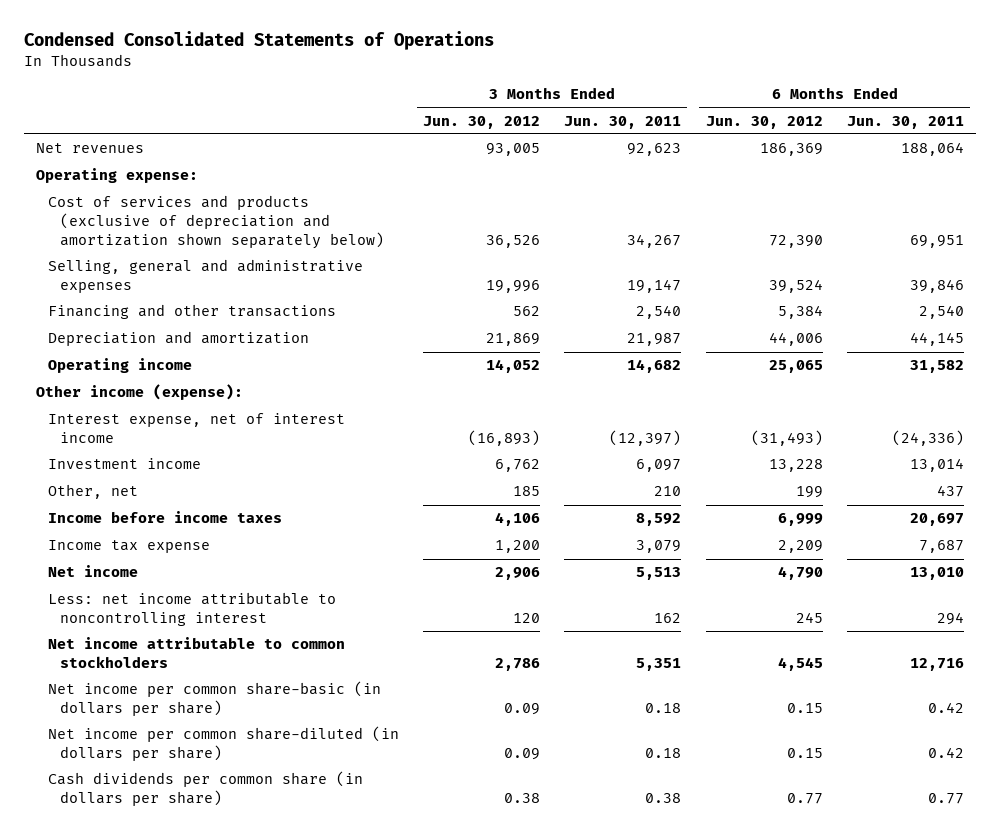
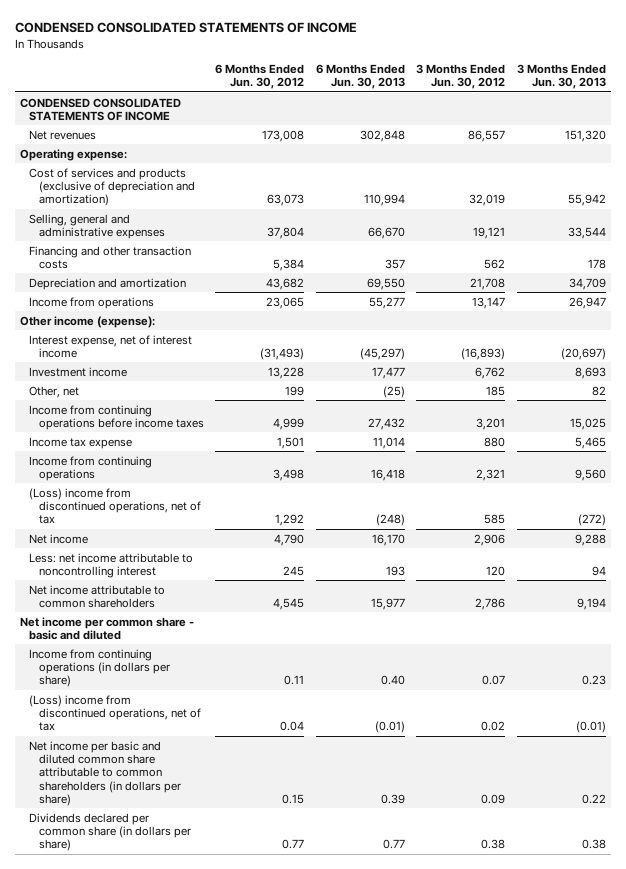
- Condensed Consolidated Statements of Operations
+ CONDENSED CONSOLIDATED STATEMENTS OF INCOME
- | 3 Months Ended Jun. 30, 2012 | 3 Months Ended Jun. 30, 2011 | 6 Months Ended Jun. 30, 2012 | 6 Months Ended Jun. 30, 2011
+ | 6 Months Ended Jun. 30, 2012 | 6 Months Ended Jun. 30, 2013 | 3 Months Ended Jun. 30, 2012 | 3 Months Ended Jun. 30, 2013
- Net revenues | 93,005 | 92,623 | 186,369 | 188,064
+ CONDENSED CONSOLIDATED STATEMENTS OF INCOME
+ Net revenues | 173,008 | 302,848 | 86,557 | 151,320
- Cost of services and products (exclusive of depreciation and amortization shown separately below) | 36,526 | 34,267 | 72,390 | 69,951
- Selling, general and administrative expenses | 19,996 | 19,147 | 39,524 | 39,846
- Financing and other transactions | 562 | 2,540 | 5,384 | 2,540
- Depreciation and amortization | 21,869 | 21,987 | 44,006 | 44,145
- Operating income | 14,052 | 14,682 | 25,065 | 31,582
+ Cost of services and products (exclusive of depreciation and amortization) | 63,073 | 110,994 | 32,019 | 55,942
+ Selling, general and administrative expenses | 37,804 | 66,670 | 19,121 | 33,544
+ Financing and other transaction costs | 5,384 | 357 | 562 | 178
+ Depreciation and amortization | 43,682 | 69,550 | 21,708 | 34,709
+ Income from operations | 23,065 | 55,277 | 13,147 | 26,947
- Income before income taxes | 4,106 | 8,592 | 6,999 | 20,697
- Income tax expense | 1,200 | 3,079 | 2,209 | 7,687
+ Income from continuing operations before income taxes | 4,999 | 27,432 | 3,201 | 15,025
+ Income tax expense | 1,501 | 11,014 | 880 | 5,465
+ Income from continuing operations | 3,498 | 16,418 | 2,321 | 9,560
+ (Loss) income from discontinued operations, net of tax | 1,292 | (248) | 585 | (272)
- Net income attributable to common stockholders | 2,786 | 5,351 | 4,545 | 12,716
- Net income per common share-basic (in dollars per share) | 0.09 | 0.18 | 0.15 | 0.42
- Net income per common share-diluted (in dollars per share) | 0.09 | 0.18 | 0.15 | 0.42
- Cash dividends per common share (in dollars per share) | 0.38 | 0.38 | 0.77 | 0.77
+ Net income attributable to common shareholders | 4,545 | 15,977 | 2,786 | 9,194
+ Net income per common share - basic and diluted
+ Income from continuing operations (in dollars per share) | 0.11 | 0.40 | 0.07 | 0.23
+ (Loss) income from discontinued operations, net of tax | 0.04 | (0.01) | 0.02 | (0.01)
+ Net income per basic and diluted common share attributable to common shareholders (in dollars per share) | 0.15 | 0.39 | 0.09 | 0.22
+ Dividends declared per common share (in dollars per share) | 0.77 | 0.77 | 0.38 | 0.38

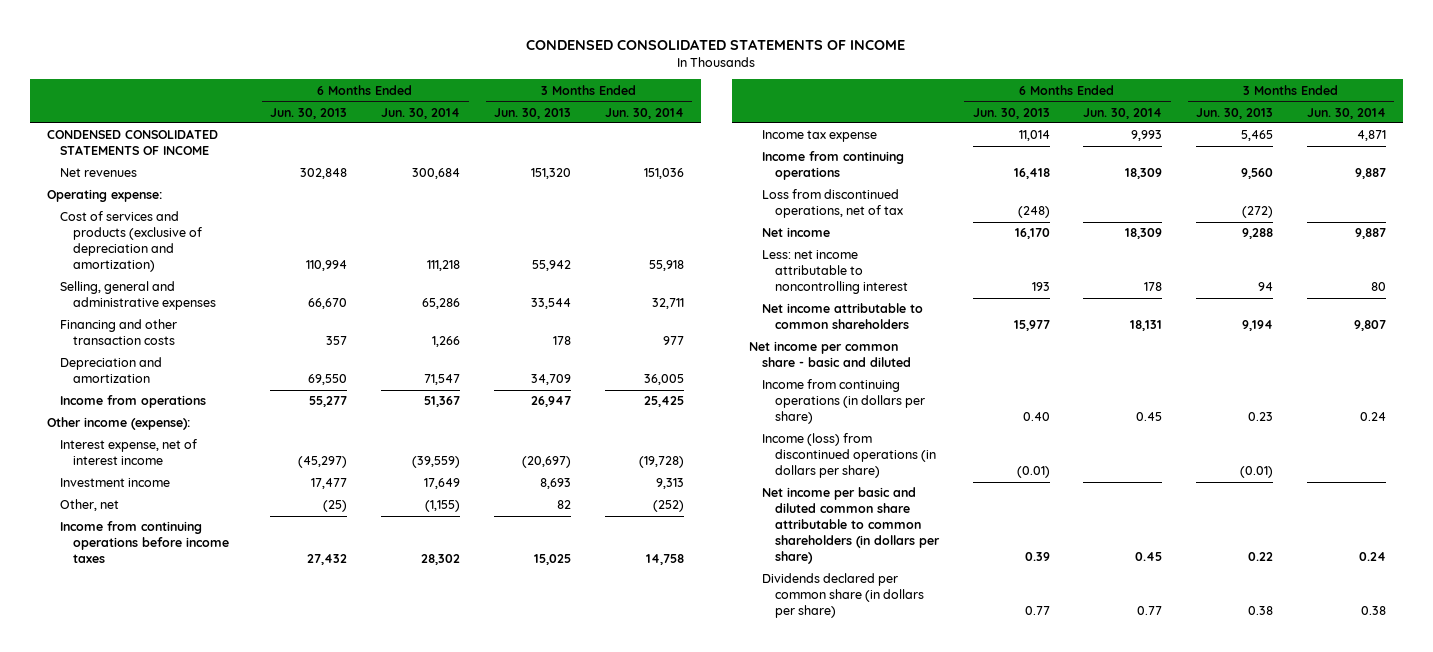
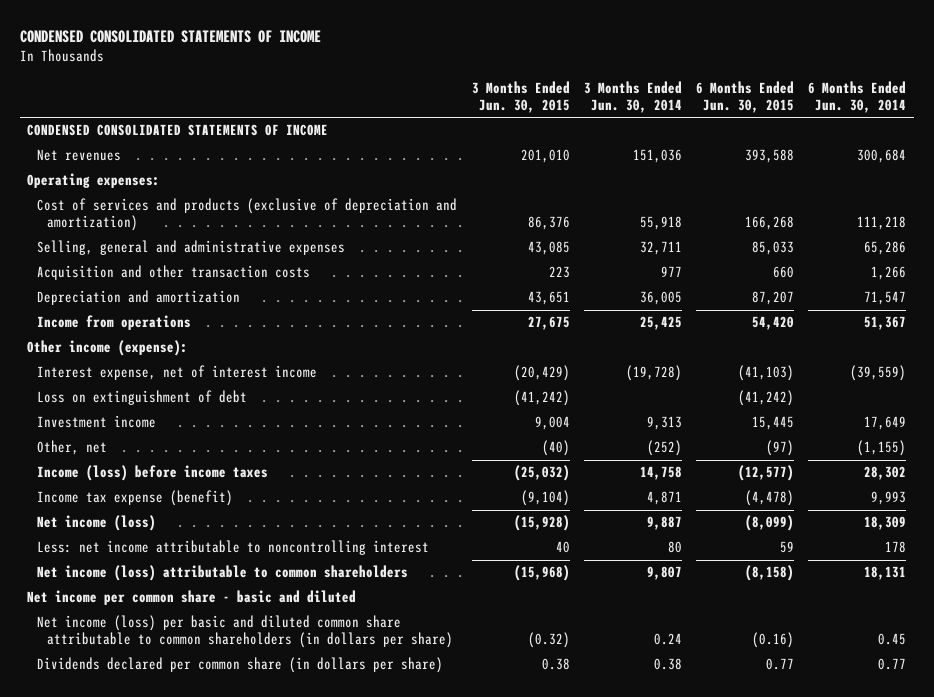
- | 6 Months Ended Jun. 30, 2013 | 6 Months Ended Jun. 30, 2014 | 3 Months Ended Jun. 30, 2013 | 3 Months Ended Jun. 30, 2014
+ | 3 Months Ended Jun. 30, 2015 | 3 Months Ended Jun. 30, 2014 | 6 Months Ended Jun. 30, 2015 | 6 Months Ended Jun. 30, 2014
- Operating expense:
+ Operating expenses:
- Financing and other transaction costs | 357 | 1,266 | 178 | 977
+ Acquisition and other transaction costs | 223 | 977 | 660 | 1,266
+ Loss on extinguishment of debt | (41,242) | | (41,242) |
- Income from continuing operations before income taxes | 27,432 | 28,302 | 15,025 | 14,758
- Income tax expense | 11,014 | 9,993 | 5,465 | 4,871
- Income from continuing operations | 16,418 | 18,309 | 9,560 | 9,887
- Loss from discontinued operations, net of tax | (248) | | (272) |
- Net income | 16,170 | 18,309 | 9,288 | 9,887
+ Income (loss) before income taxes | (25,032) | 14,758 | (12,577) | 28,302
+ Income tax expense (benefit) | (9,104) | 4,871 | (4,478) | 9,993
+ Net income (loss) | (15,928) | 9,887 | (8,099) | 18,309
- Net income attributable to common shareholders | 15,977 | 18,131 | 9,194 | 9,807
+ Net income (loss) attributable to common shareholders | (15,968) | 9,807 | (8,158) | 18,131
- Income from continuing operations (in dollars per share) | 0.40 | 0.45 | 0.23 | 0.24
- Income (loss) from discontinued operations (in dollars per share) | (0.01) | | (0.01) |
- Net income per basic and diluted common share attributable to common shareholders (in dollars per share) | 0.39 | 0.45 | 0.22 | 0.24
+ Net income (loss) per basic and diluted common share attributable to common shareholders (in dollars per share) | (0.32) | 0.24 | (0.16) | 0.45

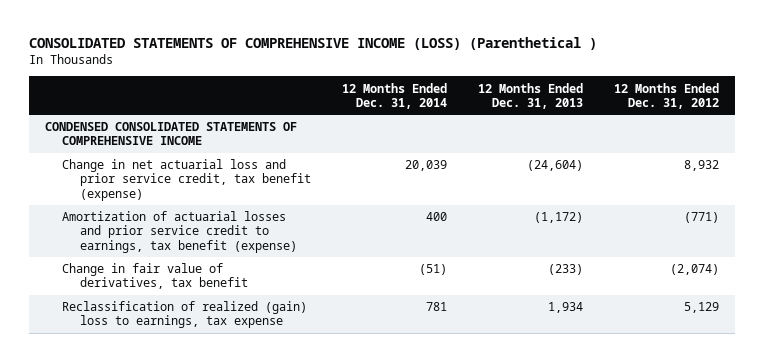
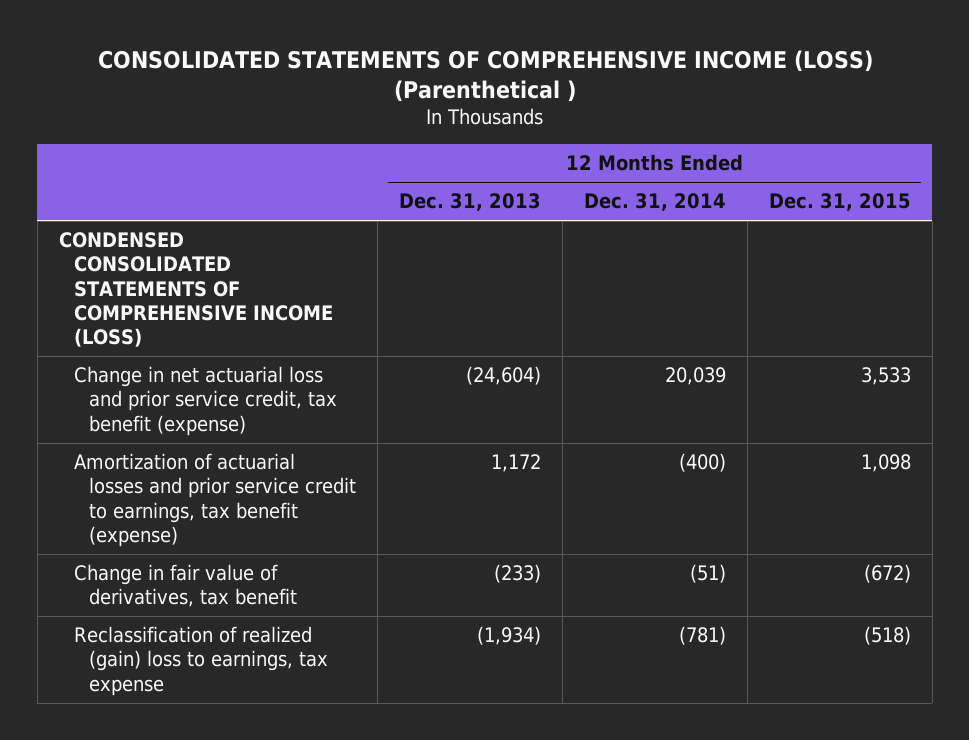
- | 12 Months Ended Dec. 31, 2014 | 12 Months Ended Dec. 31, 2013 | 12 Months Ended Dec. 31, 2012
+ | 12 Months Ended Dec. 31, 2013 | 12 Months Ended Dec. 31, 2014 | 12 Months Ended Dec. 31, 2015
- CONDENSED CONSOLIDATED STATEMENTS OF COMPREHENSIVE INCOME
+ CONDENSED CONSOLIDATED STATEMENTS OF COMPREHENSIVE INCOME (LOSS)
- Amortization of actuarial losses and prior service credit to earnings, tax benefit (expense) | 400 | (1,172) | (771)
+ Amortization of actuarial losses and prior service credit to earnings, tax benefit (expense) | 1,172 | (400) | 1,098
- Reclassification of realized (gain) loss to earnings, tax expense | 781 | 1,934 | 5,129
+ Reclassification of realized (gain) loss to earnings, tax expense | (1,934) | (781) | (518)

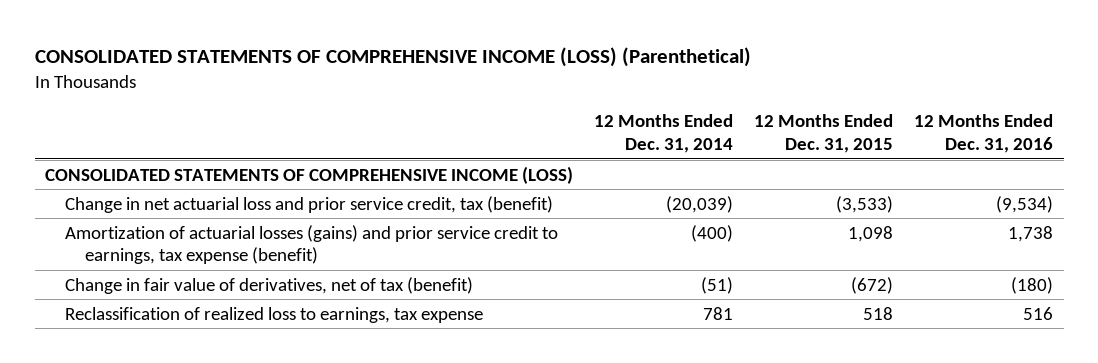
- CONSOLIDATED STATEMENTS OF COMPREHENSIVE INCOME (LOSS) (Parenthetical )
+ CONSOLIDATED STATEMENTS OF COMPREHENSIVE INCOME (LOSS) (Parenthetical)
- | 12 Months Ended Dec. 31, 2013 | 12 Months Ended Dec. 31, 2014 | 12 Months Ended Dec. 31, 2015
+ | 12 Months Ended Dec. 31, 2014 | 12 Months Ended Dec. 31, 2015 | 12 Months Ended Dec. 31, 2016
- CONDENSED CONSOLIDATED STATEMENTS OF COMPREHENSIVE INCOME (LOSS)
- Change in net actuarial loss and prior service credit, tax benefit (expense) | (24,604) | 20,039 | 3,533
- Amortization of actuarial losses and prior service credit to earnings, tax benefit (expense) | 1,172 | (400) | 1,098
- Change in fair value of derivatives, tax benefit | (233) | (51) | (672)
- Reclassification of realized (gain) loss to earnings, tax expense | (1,934) | (781) | (518)
+ CONSOLIDATED STATEMENTS OF COMPREHENSIVE INCOME (LOSS)
+ Change in net actuarial loss and prior service credit, tax (benefit) | (20,039) | (3,533) | (9,534)
+ Amortization of actuarial losses (gains) and prior service credit to earnings, tax expense (benefit) | (400) | 1,098 | 1,738
+ Change in fair value of derivatives, net of tax (benefit) | (51) | (672) | (180)
+ Reclassification of realized loss to earnings, tax expense | 781 | 518 | 516

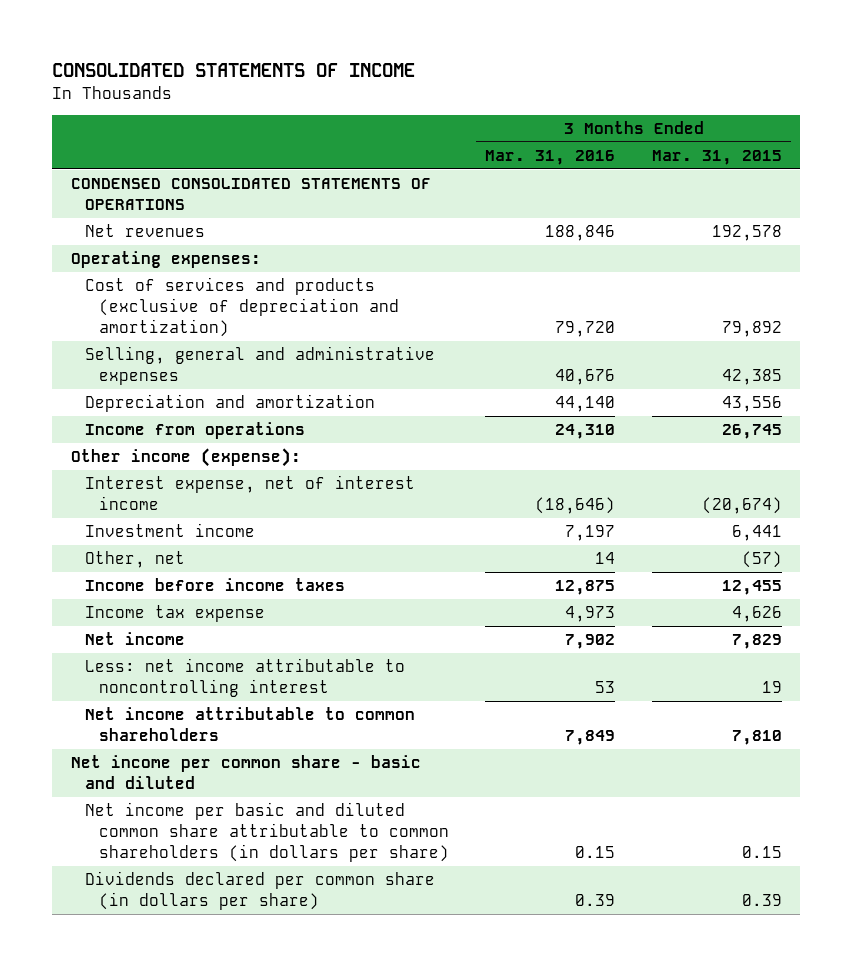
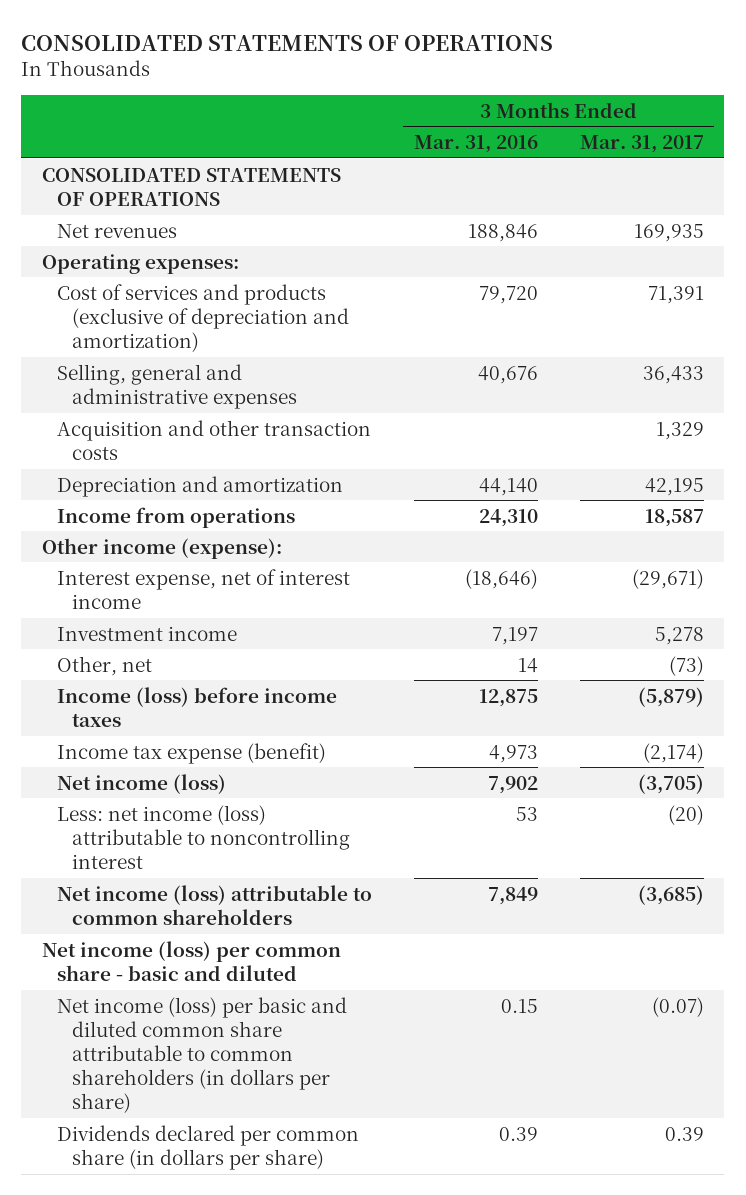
- CONSOLIDATED STATEMENTS OF INCOME
+ CONSOLIDATED STATEMENTS OF OPERATIONS
- | 3 Months Ended Mar. 31, 2016 | 3 Months Ended Mar. 31, 2015
+ | 3 Months Ended Mar. 31, 2016 | 3 Months Ended Mar. 31, 2017
- CONDENSED CONSOLIDATED STATEMENTS OF OPERATIONS
+ CONSOLIDATED STATEMENTS OF OPERATIONS
+ Acquisition and other transaction costs | | 1,329
- Income before income taxes | 12,875 | 12,455
- Income tax expense | 4,973 | 4,626
- Net income | 7,902 | 7,829
- Less: net income attributable to noncontrolling interest | 53 | 19
- Net income attributable to common shareholders | 7,849 | 7,810
- Net income per common share - basic and diluted
- Net income per basic and diluted common share attributable to common shareholders (in dollars per share) | 0.15 | 0.15
+ Income (loss) before income taxes | 12,875 | (5,879)
+ Income tax expense (benefit) | 4,973 | (2,174)
+ Net income (loss) | 7,902 | (3,705)
+ Less: net income (loss) attributable to noncontrolling interest | 53 | (20)
+ Net income (loss) attributable to common shareholders | 7,849 | (3,685)
+ Net income (loss) per common share - basic and diluted
+ Net income (loss) per basic and diluted common share attributable to common shareholders (in dollars per share) | 0.15 | (0.07)

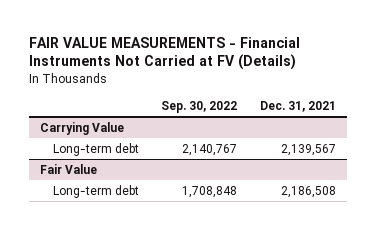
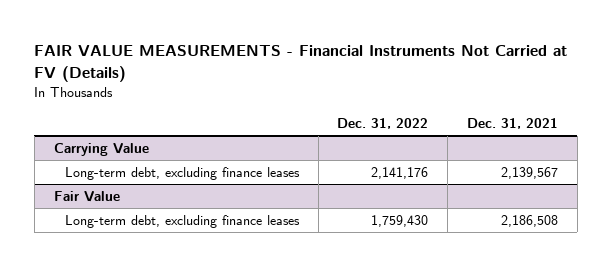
- | Sep. 30, 2022 | Dec. 31, 2021
+ | Dec. 31, 2022 | Dec. 31, 2021
@ Carrying Value
- Long-term debt | 2,140,767 | 2,139,567
+ Long-term debt, excluding finance leases | 2,141,176 | 2,139,567
@ Fair Value
- Long-term debt | 1,708,848 | 2,186,508
+ Long-term debt, excluding finance leases | 1,759,430 | 2,186,508

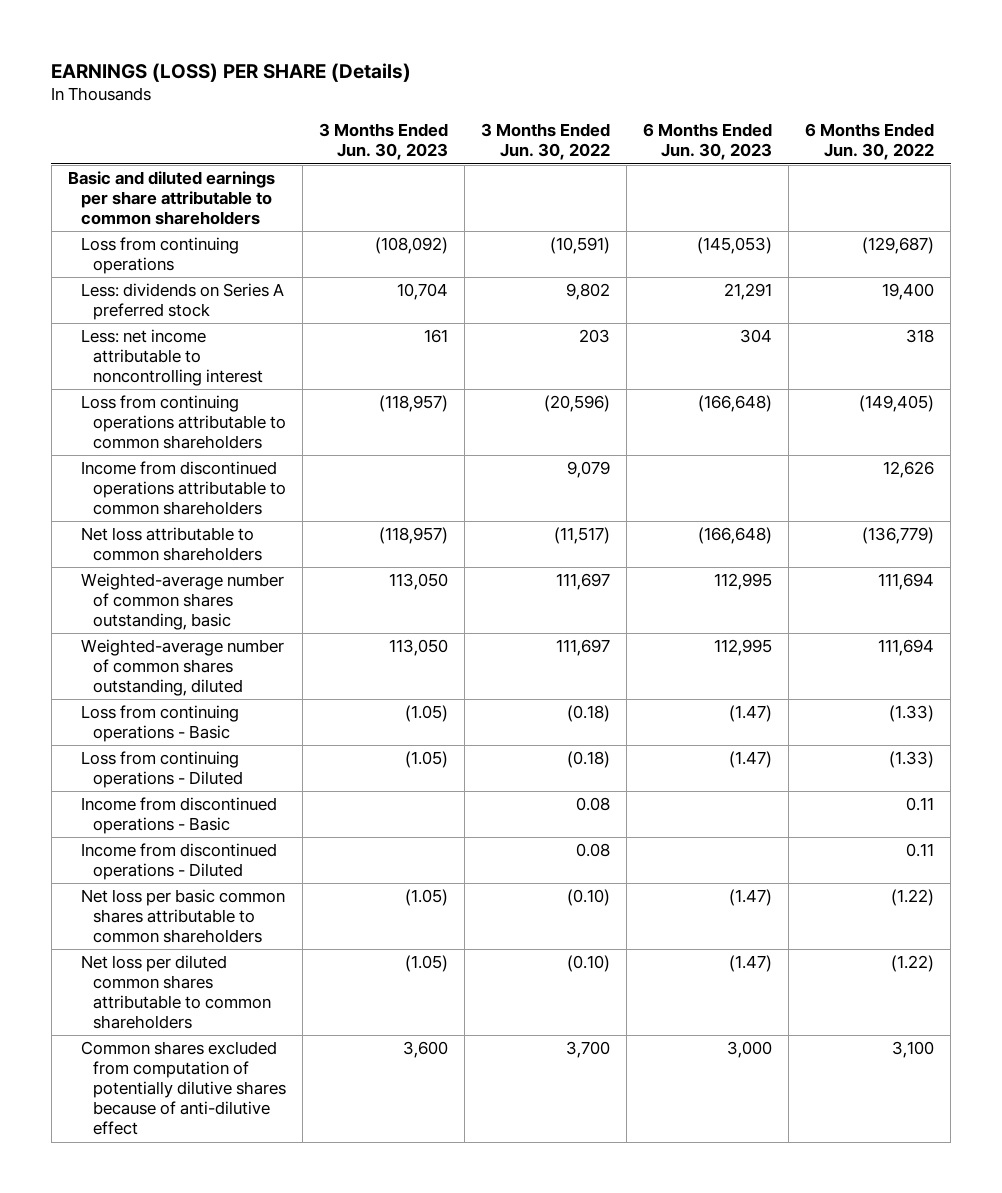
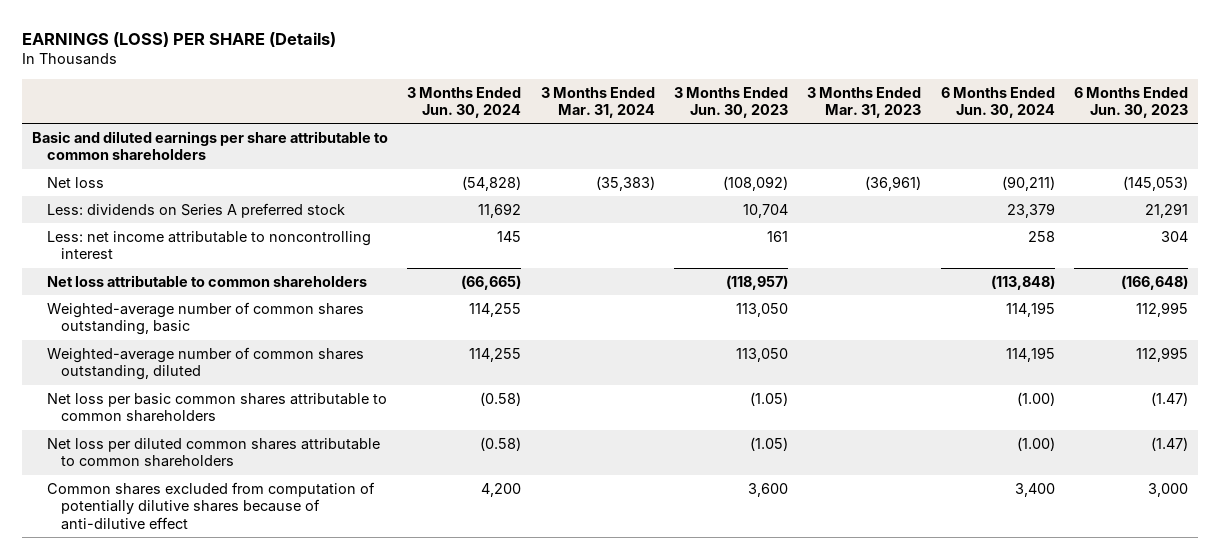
- | 3 Months Ended Jun. 30, 2023 | 3 Months Ended Jun. 30, 2022 | 6 Months Ended Jun. 30, 2023 | 6 Months Ended Jun. 30, 2022
+ | 3 Months Ended Jun. 30, 2024 | 3 Months Ended Mar. 31, 2024 | 3 Months Ended Jun. 30, 2023 | 3 Months Ended Mar. 31, 2023 | 6 Months Ended Jun. 30, 2024 | 6 Months Ended Jun. 30, 2023
- Loss from continuing operations | (108,092) | (10,591) | (145,053) | (129,687)
+ Net loss | (54,828) | (35,383) | (108,092) | (36,961) | (90,211) | (145,053)
- Loss from continuing operations attributable to common shareholders | (118,957) | (20,596) | (166,648) | (149,405)
- Income from discontinued operations attributable to common shareholders | | 9,079 | | 12,626
- Loss from continuing operations - Basic | (1.05) | (0.18) | (1.47) | (1.33)
- Loss from continuing operations - Diluted | (1.05) | (0.18) | (1.47) | (1.33)
- Income from discontinued operations - Basic | | 0.08 | | 0.11
- Income from discontinued operations - Diluted | | 0.08 | | 0.11

